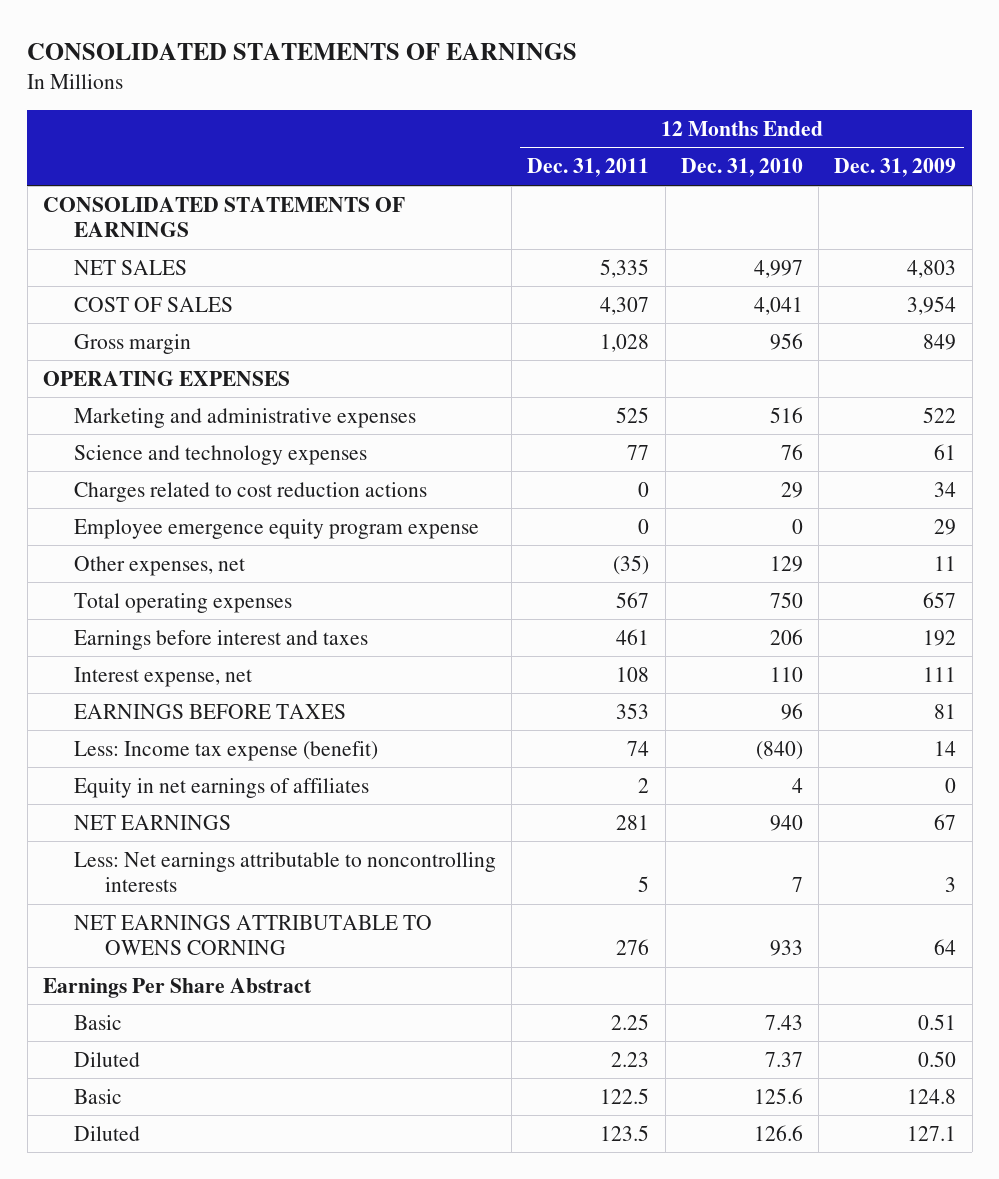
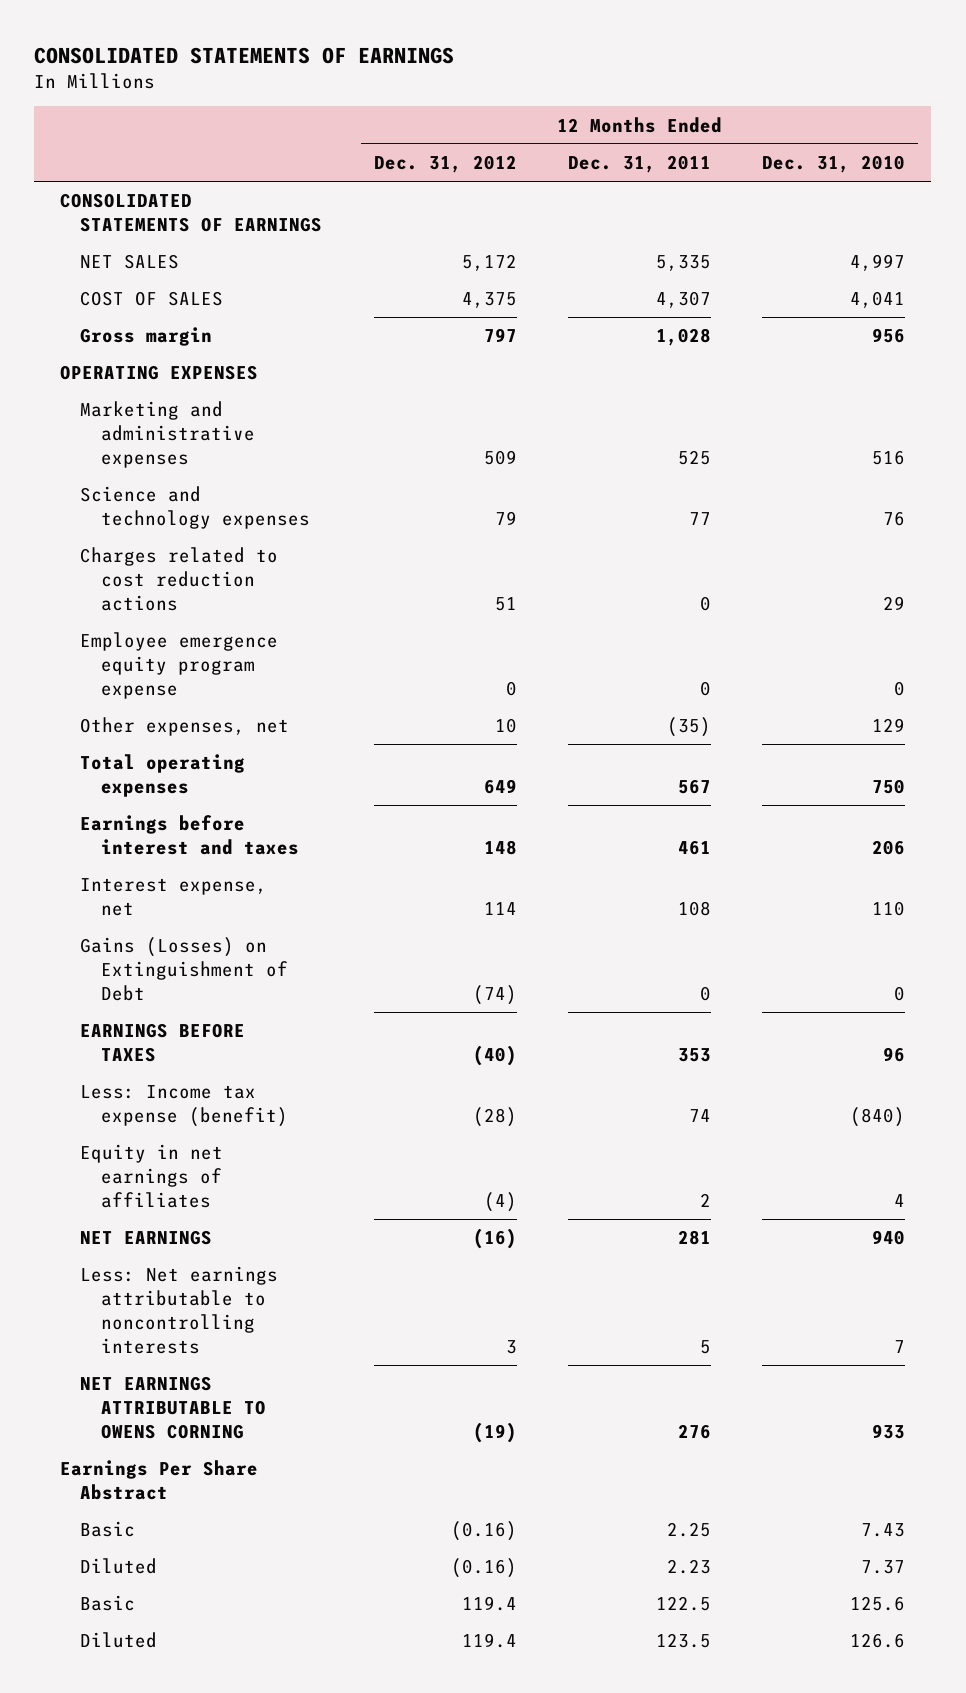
- | 12 Months Ended Dec. 31, 2011 | 12 Months Ended Dec. 31, 2010 | 12 Months Ended Dec. 31, 2009
+ | 12 Months Ended Dec. 31, 2012 | 12 Months Ended Dec. 31, 2011 | 12 Months Ended Dec. 31, 2010
+ Gains (Losses) on Extinguishment of Debt | (74) | 0 | 0

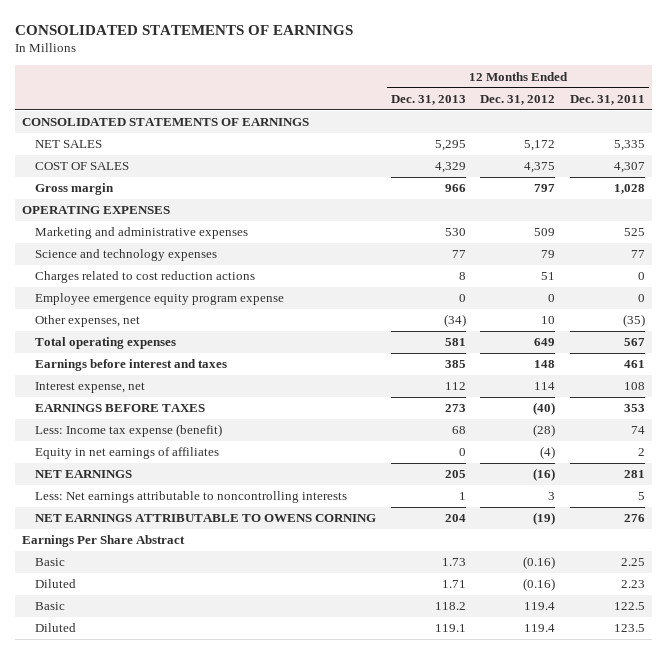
- | 12 Months Ended Dec. 31, 2012 | 12 Months Ended Dec. 31, 2011 | 12 Months Ended Dec. 31, 2010
+ | 12 Months Ended Dec. 31, 2013 | 12 Months Ended Dec. 31, 2012 | 12 Months Ended Dec. 31, 2011
- Gains (Losses) on Extinguishment of Debt | (74) | 0 | 0

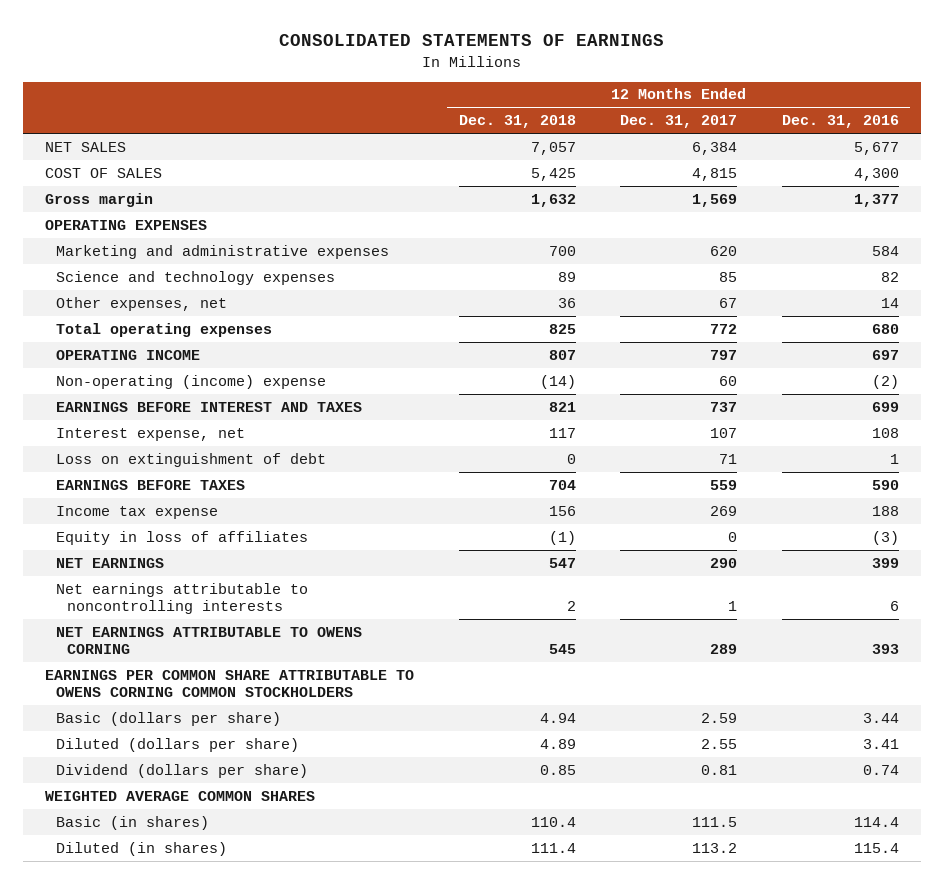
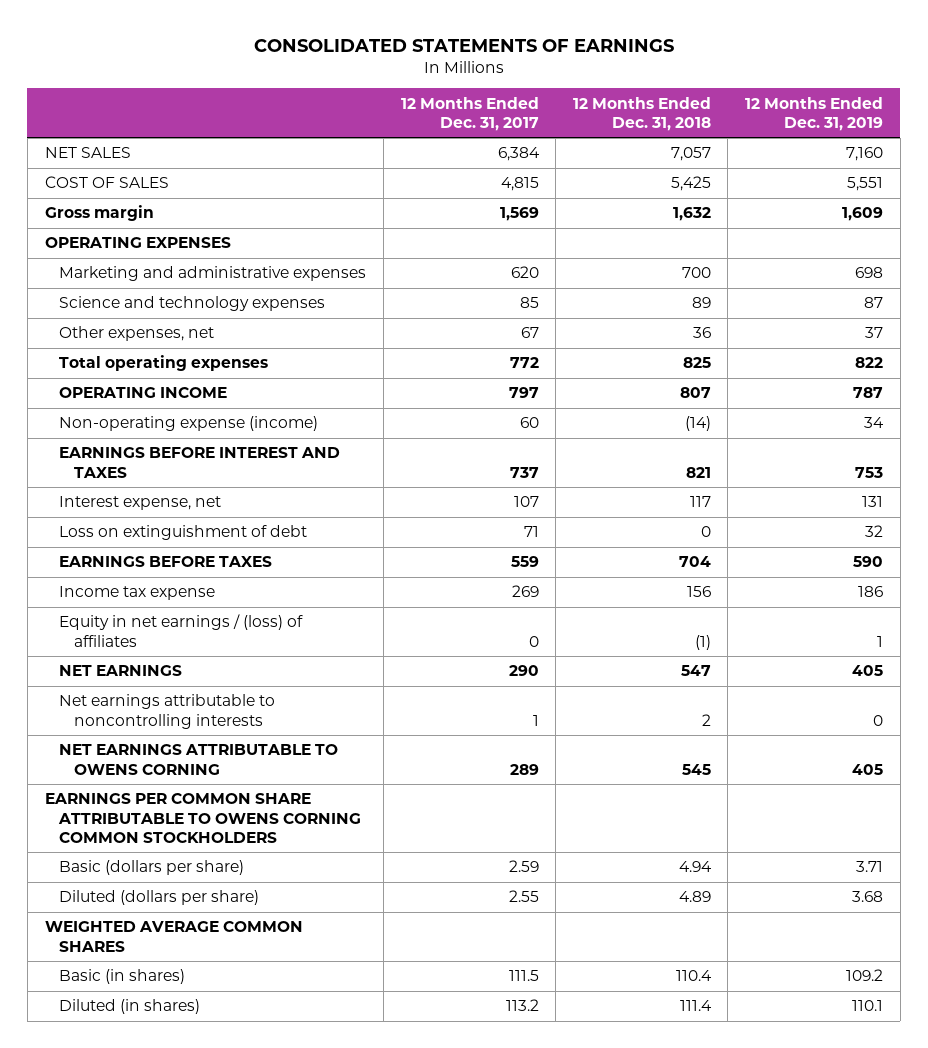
- | 12 Months Ended Dec. 31, 2018 | 12 Months Ended Dec. 31, 2017 | 12 Months Ended Dec. 31, 2016
+ | 12 Months Ended Dec. 31, 2017 | 12 Months Ended Dec. 31, 2018 | 12 Months Ended Dec. 31, 2019
- Non-operating (income) expense | (14) | 60 | (2)
+ Non-operating expense (income) | 60 | (14) | 34
- Equity in loss of affiliates | (1) | 0 | (3)
+ Equity in net earnings / (loss) of affiliates | 0 | (1) | 1
- Dividend (dollars per share) | 0.85 | 0.81 | 0.74

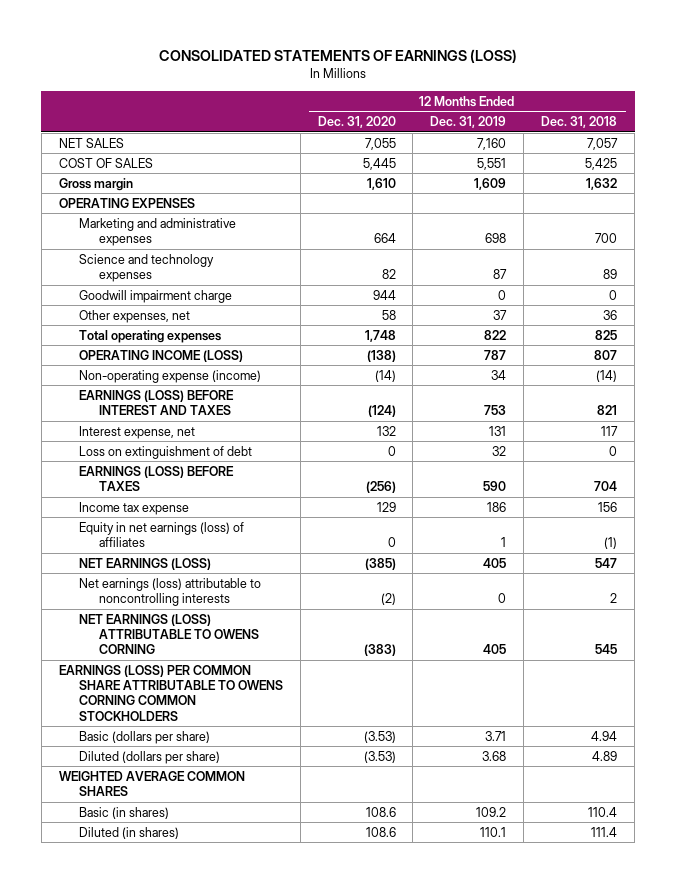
- CONSOLIDATED STATEMENTS OF EARNINGS
+ CONSOLIDATED STATEMENTS OF EARNINGS (LOSS)
- | 12 Months Ended Dec. 31, 2017 | 12 Months Ended Dec. 31, 2018 | 12 Months Ended Dec. 31, 2019
+ | 12 Months Ended Dec. 31, 2020 | 12 Months Ended Dec. 31, 2019 | 12 Months Ended Dec. 31, 2018
+ Goodwill impairment charge | 944 | 0 | 0
- OPERATING INCOME | 797 | 807 | 787
+ OPERATING INCOME (LOSS) | (138) | 787 | 807
- EARNINGS BEFORE INTEREST AND TAXES | 737 | 821 | 753
+ EARNINGS (LOSS) BEFORE INTEREST AND TAXES | (124) | 753 | 821
- EARNINGS BEFORE TAXES | 559 | 704 | 590
+ EARNINGS (LOSS) BEFORE TAXES | (256) | 590 | 704
- Equity in net earnings / (loss) of affiliates | 0 | (1) | 1
- NET EARNINGS | 290 | 547 | 405
- Net earnings attributable to noncontrolling interests | 1 | 2 | 0
- NET EARNINGS ATTRIBUTABLE TO OWENS CORNING | 289 | 545 | 405
- EARNINGS PER COMMON SHARE ATTRIBUTABLE TO OWENS CORNING COMMON STOCKHOLDERS
+ Equity in net earnings (loss) of affiliates | 0 | 1 | (1)
+ NET EARNINGS (LOSS) | (385) | 405 | 547
+ Net earnings (loss) attributable to noncontrolling interests | (2) | 0 | 2
+ NET EARNINGS (LOSS) ATTRIBUTABLE TO OWENS CORNING | (383) | 405 | 545
+ EARNINGS (LOSS) PER COMMON SHARE ATTRIBUTABLE TO OWENS CORNING COMMON STOCKHOLDERS

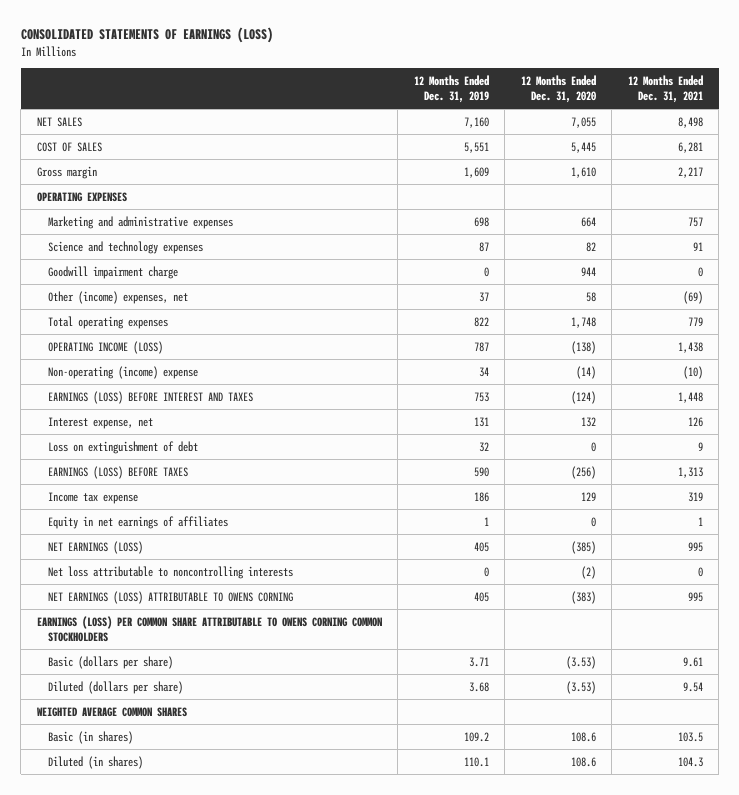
- | 12 Months Ended Dec. 31, 2020 | 12 Months Ended Dec. 31, 2019 | 12 Months Ended Dec. 31, 2018
+ | 12 Months Ended Dec. 31, 2019 | 12 Months Ended Dec. 31, 2020 | 12 Months Ended Dec. 31, 2021
- Other expenses, net | 58 | 37 | 36
+ Other (income) expenses, net | 37 | 58 | (69)
- Non-operating expense (income) | (14) | 34 | (14)
+ Non-operating (income) expense | 34 | (14) | (10)
- Equity in net earnings (loss) of affiliates | 0 | 1 | (1)
+ Equity in net earnings of affiliates | 1 | 0 | 1
- Net earnings (loss) attributable to noncontrolling interests | (2) | 0 | 2
+ Net loss attributable to noncontrolling interests | 0 | (2) | 0

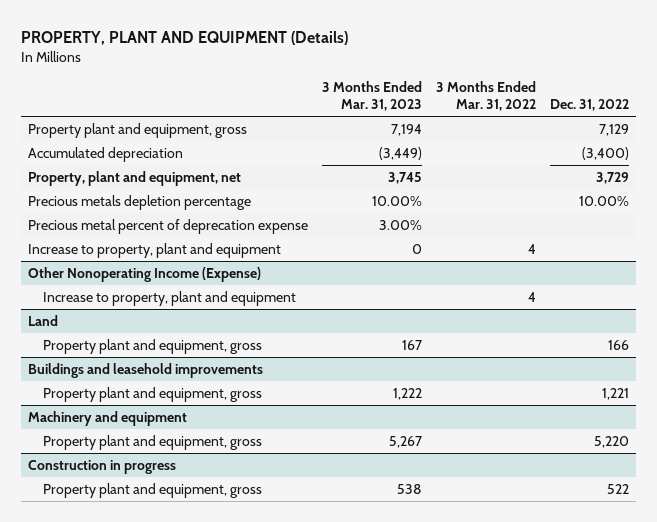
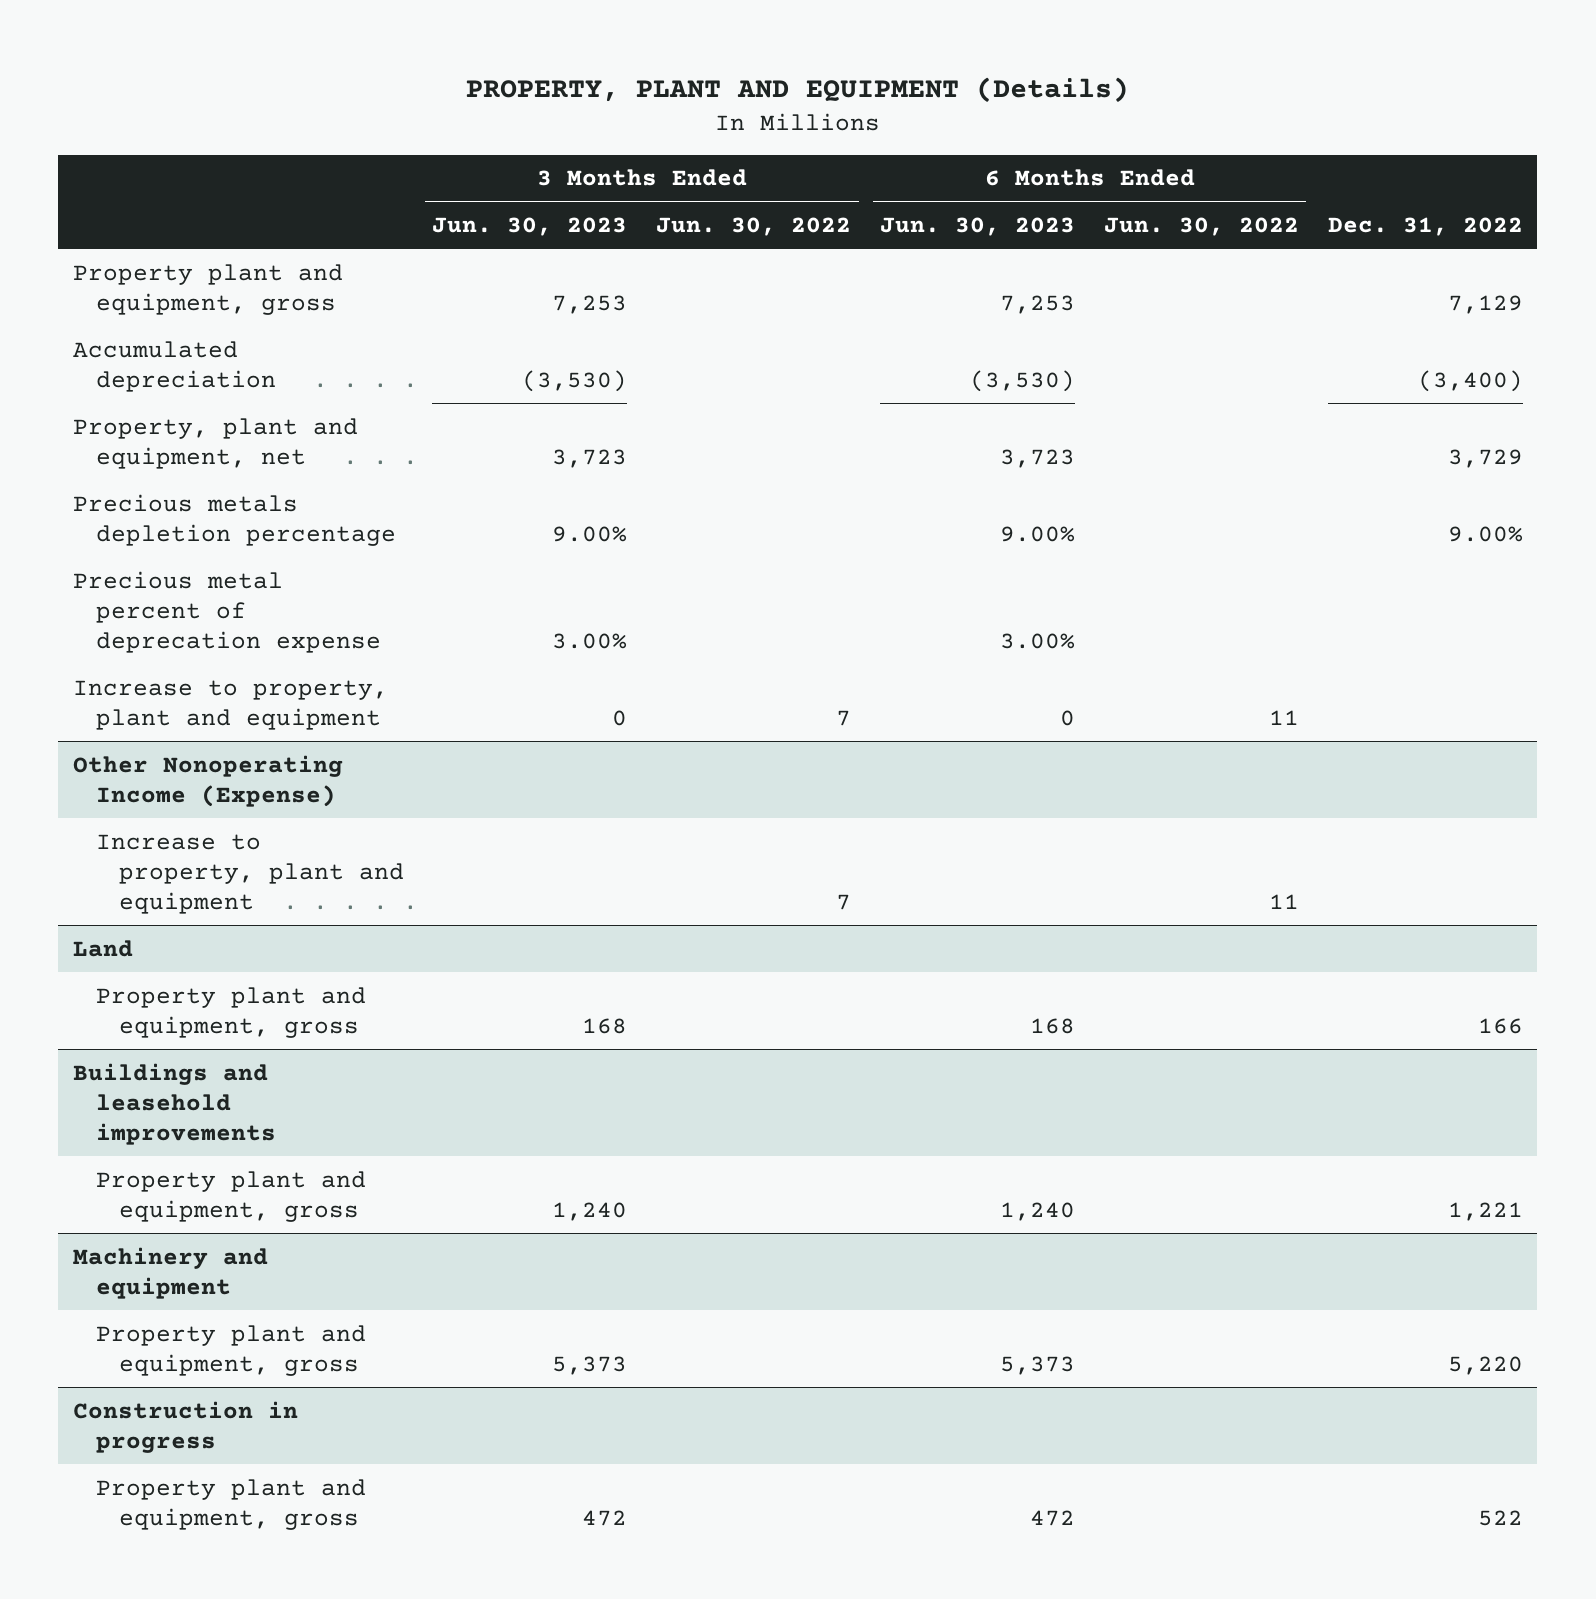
- | 3 Months Ended Mar. 31, 2023 | 3 Months Ended Mar. 31, 2022 | Dec. 31, 2022
+ | 3 Months Ended Jun. 30, 2023 | 3 Months Ended Jun. 30, 2022 | 6 Months Ended Jun. 30, 2023 | 6 Months Ended Jun. 30, 2022 | Dec. 31, 2022
- Precious metals depletion percentage | 10.00% | | 10.00%
+ Precious metals depletion percentage | 9.00% | | 9.00% | | 9.00%

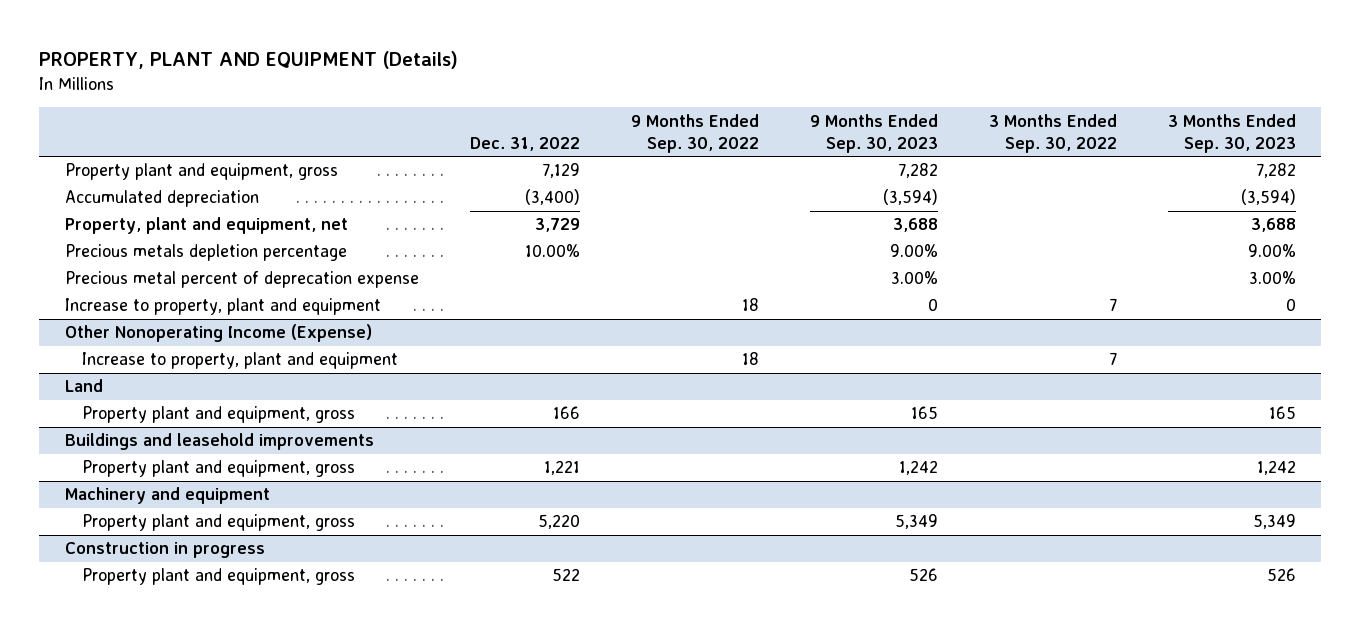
- | 3 Months Ended Jun. 30, 2023 | 3 Months Ended Jun. 30, 2022 | 6 Months Ended Jun. 30, 2023 | 6 Months Ended Jun. 30, 2022 | Dec. 31, 2022
+ | Dec. 31, 2022 | 9 Months Ended Sep. 30, 2022 | 9 Months Ended Sep. 30, 2023 | 3 Months Ended Sep. 30, 2022 | 3 Months Ended Sep. 30, 2023
- Precious metals depletion percentage | 9.00% | | 9.00% | | 9.00%
+ Precious metals depletion percentage | 10.00% | | 9.00% | | 9.00%

